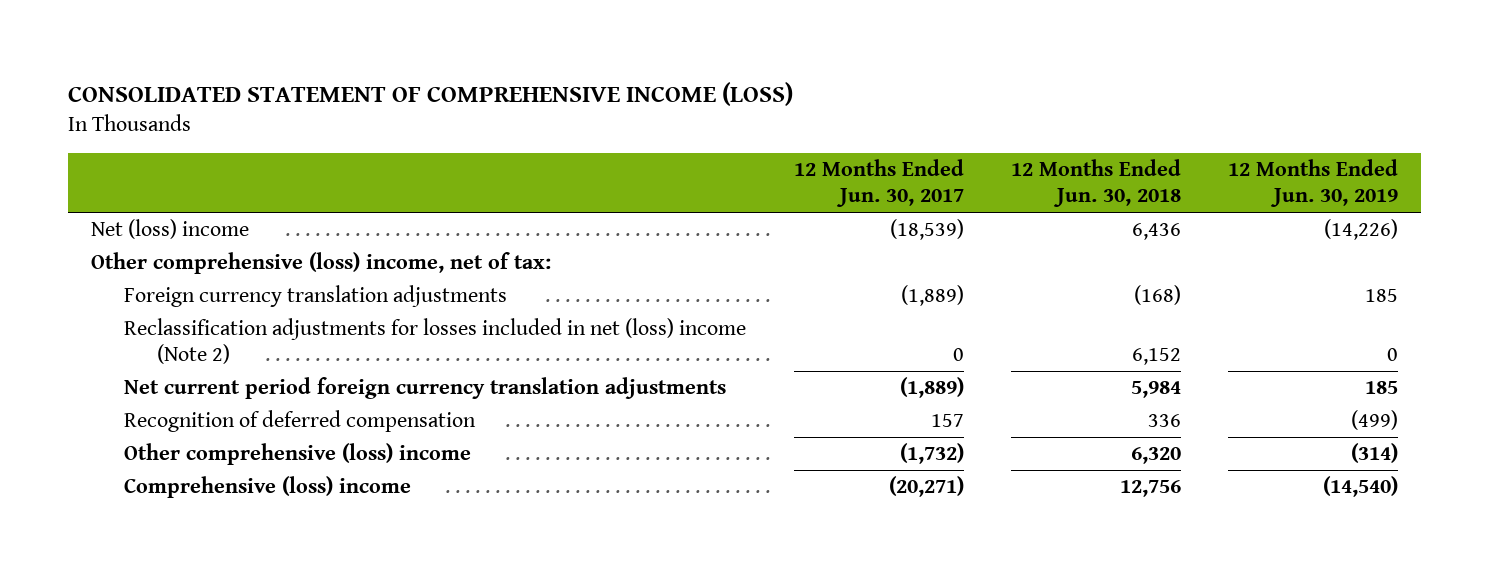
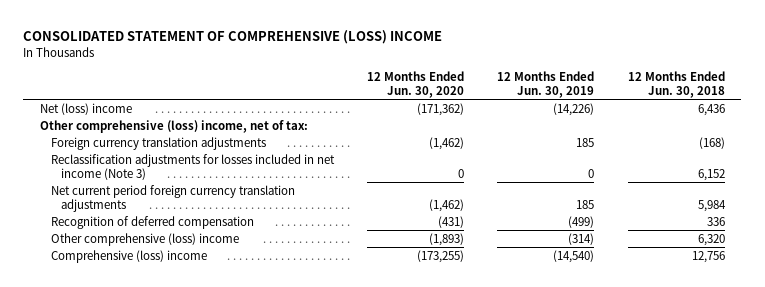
- CONSOLIDATED STATEMENT OF COMPREHENSIVE INCOME (LOSS)
+ CONSOLIDATED STATEMENT OF COMPREHENSIVE (LOSS) INCOME
- | 12 Months Ended Jun. 30, 2017 | 12 Months Ended Jun. 30, 2018 | 12 Months Ended Jun. 30, 2019
+ | 12 Months Ended Jun. 30, 2020 | 12 Months Ended Jun. 30, 2019 | 12 Months Ended Jun. 30, 2018
- Reclassification adjustments for losses included in net (loss) income (Note 2) | 0 | 6,152 | 0
+ Reclassification adjustments for losses included in net income (Note 3) | 0 | 0 | 6,152

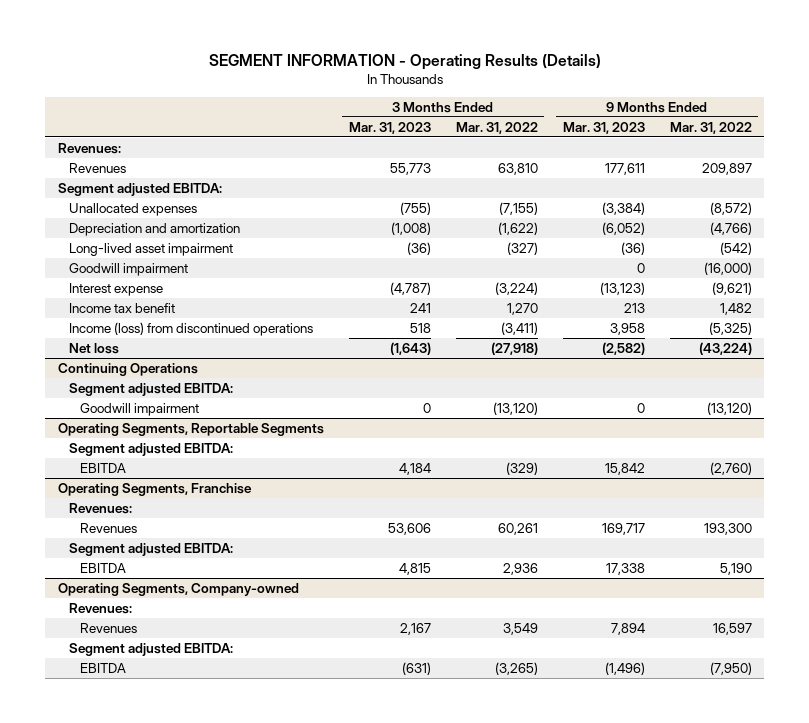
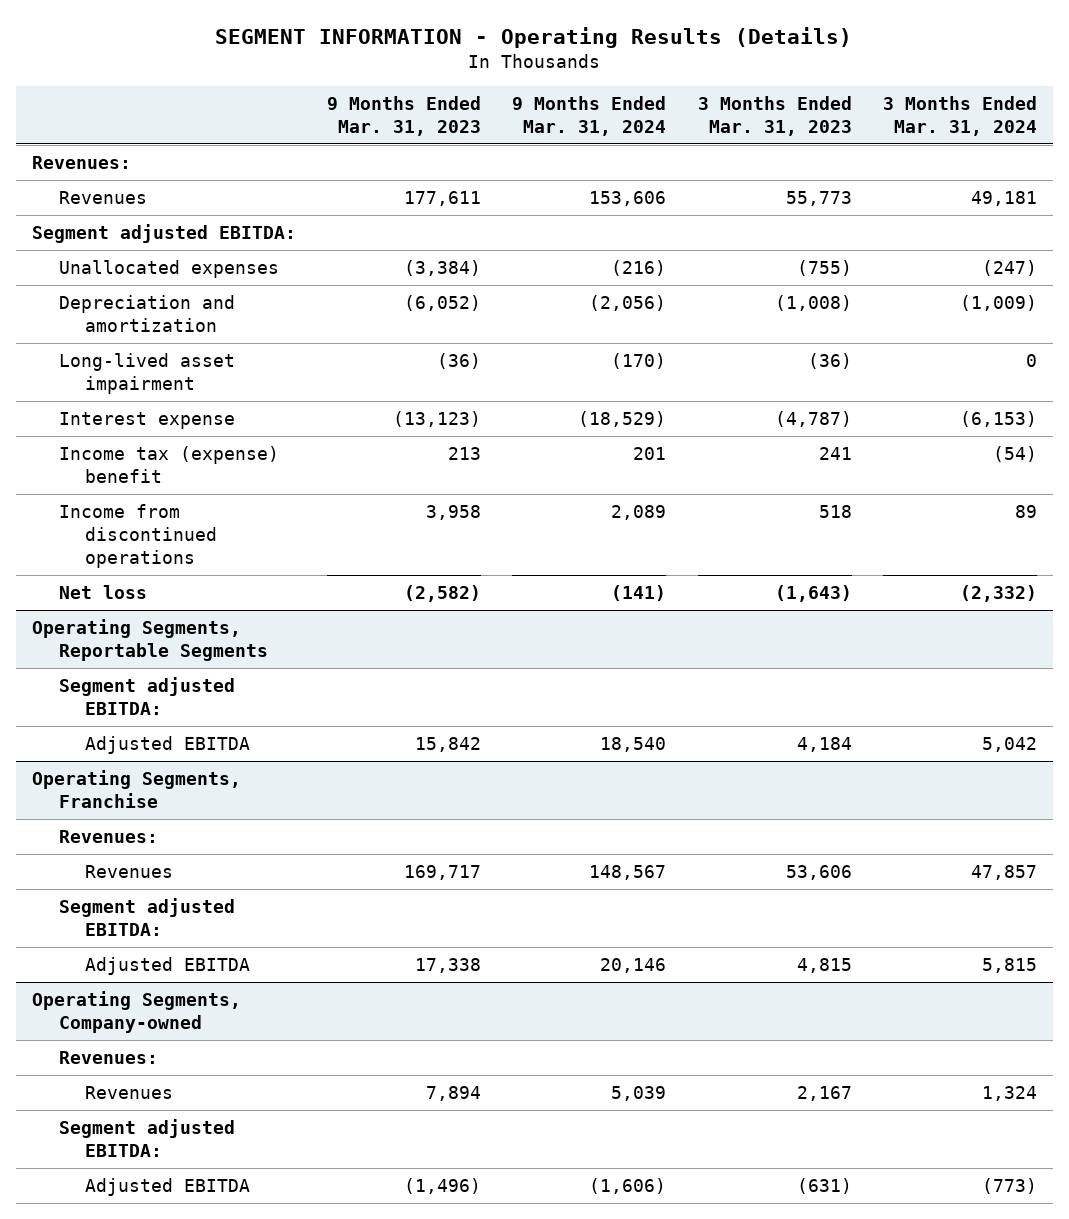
- | 3 Months Ended Mar. 31, 2023 | 3 Months Ended Mar. 31, 2022 | 9 Months Ended Mar. 31, 2023 | 9 Months Ended Mar. 31, 2022
+ | 9 Months Ended Mar. 31, 2023 | 9 Months Ended Mar. 31, 2024 | 3 Months Ended Mar. 31, 2023 | 3 Months Ended Mar. 31, 2024
- Goodwill impairment | | | 0 | (16,000)
- Income tax benefit | 241 | 1,270 | 213 | 1,482
- Income (loss) from discontinued operations | 518 | (3,411) | 3,958 | (5,325)
+ Income tax (expense) benefit | 213 | 201 | 241 | (54)
+ Income from discontinued operations | 3,958 | 2,089 | 518 | 89
- Continuing Operations
- Segment adjusted EBITDA:
- Goodwill impairment | 0 | (13,120) | 0 | (13,120)
@ Operating Segments, Reportable Segments
- EBITDA | 4,184 | (329) | 15,842 | (2,760)
+ Adjusted EBITDA | 15,842 | 18,540 | 4,184 | 5,042
@ Operating Segments, Franchise
- EBITDA | 4,815 | 2,936 | 17,338 | 5,190
+ Adjusted EBITDA | 17,338 | 20,146 | 4,815 | 5,815
@ Operating Segments, Company-owned
- EBITDA | (631) | (3,265) | (1,496) | (7,950)
+ Adjusted EBITDA | (1,496) | (1,606) | (631) | (773)

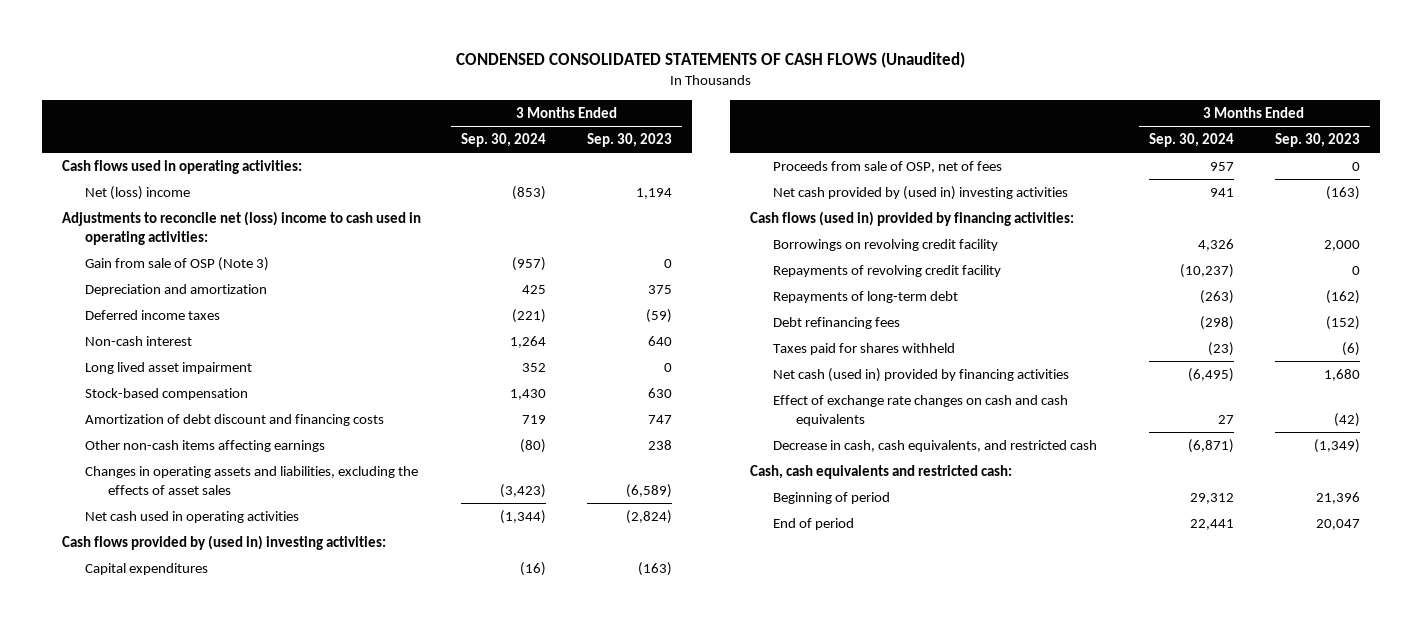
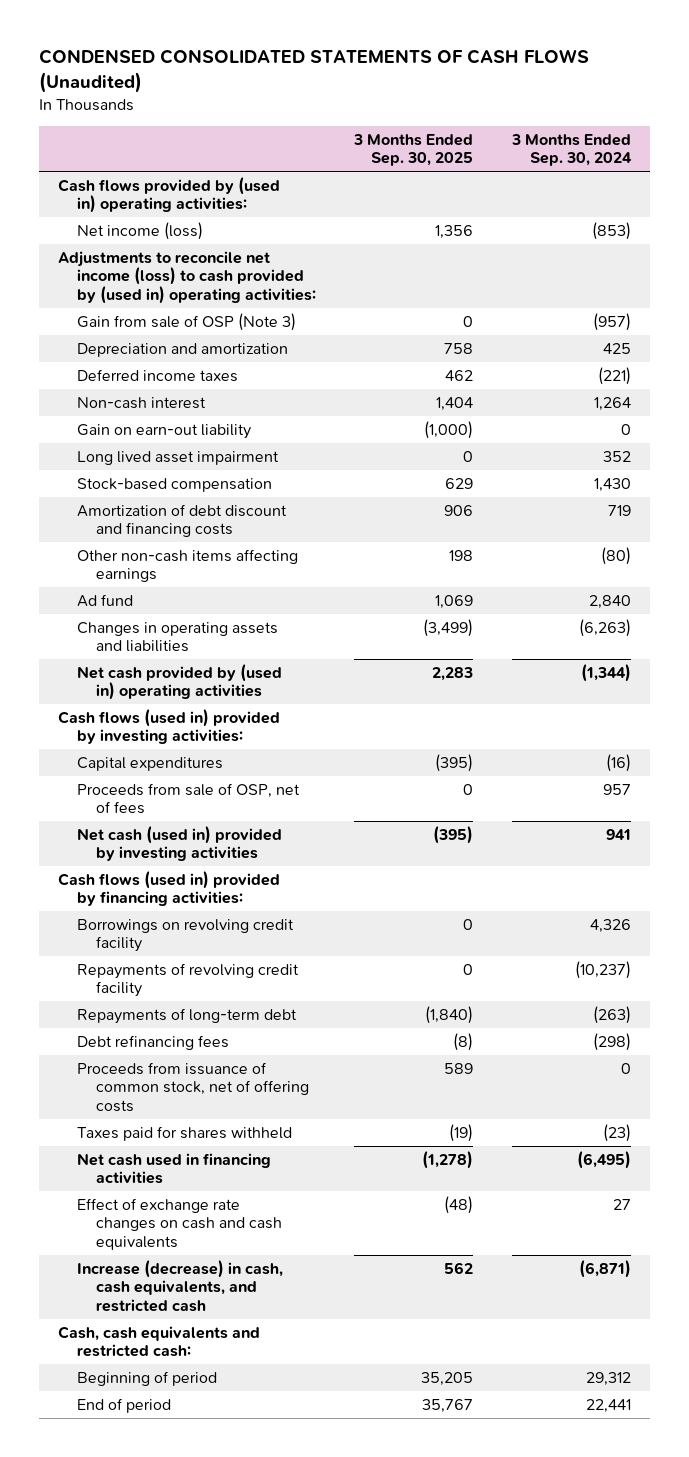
- | 3 Months Ended Sep. 30, 2024 | 3 Months Ended Sep. 30, 2023
+ | 3 Months Ended Sep. 30, 2025 | 3 Months Ended Sep. 30, 2024
- Cash flows used in operating activities:
- Net (loss) income | (853) | 1,194
- Adjustments to reconcile net (loss) income to cash used in operating activities:
+ Cash flows provided by (used in) operating activities:
+ Net income (loss) | 1,356 | (853)
+ Adjustments to reconcile net income (loss) to cash provided by (used in) operating activities:
+ Gain on earn-out liability | (1,000) | 0
- Changes in operating assets and liabilities, excluding the effects of asset sales | (3,423) | (6,589)
- Net cash used in operating activities | (1,344) | (2,824)
- Cash flows provided by (used in) investing activities:
+ Ad fund | 1,069 | 2,840
+ Changes in operating assets and liabilities | (3,499) | (6,263)
+ Net cash provided by (used in) operating activities | 2,283 | (1,344)
+ Cash flows (used in) provided by investing activities:
- Net cash provided by (used in) investing activities | 941 | (163)
+ Net cash (used in) provided by investing activities | (395) | 941
+ Proceeds from issuance of common stock, net of offering costs | 589 | 0
- Net cash (used in) provided by financing activities | (6,495) | 1,680
+ Net cash used in financing activities | (1,278) | (6,495)
- Decrease in cash, cash equivalents, and restricted cash | (6,871) | (1,349)
+ Increase (decrease) in cash, cash equivalents, and restricted cash | 562 | (6,871)

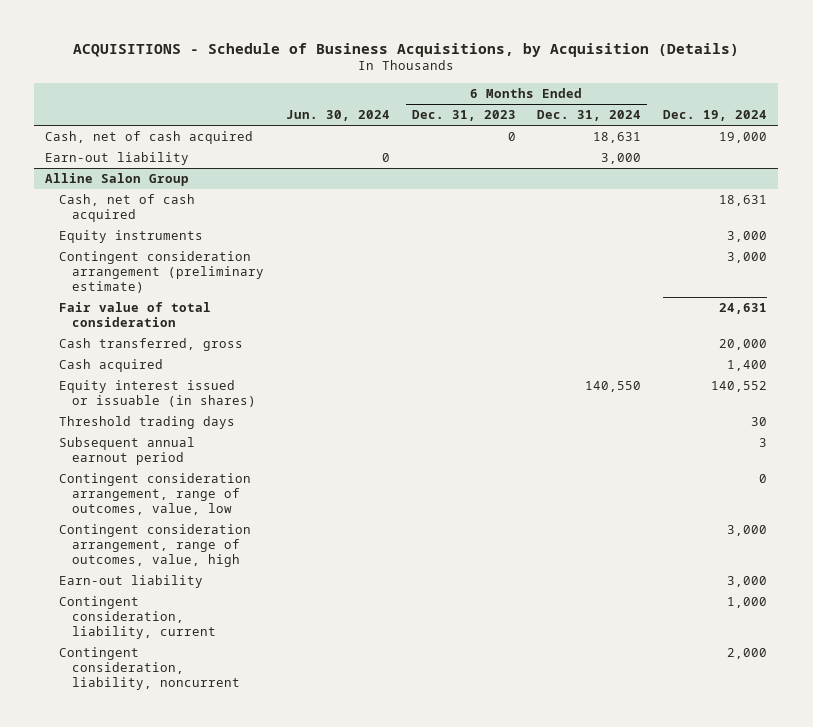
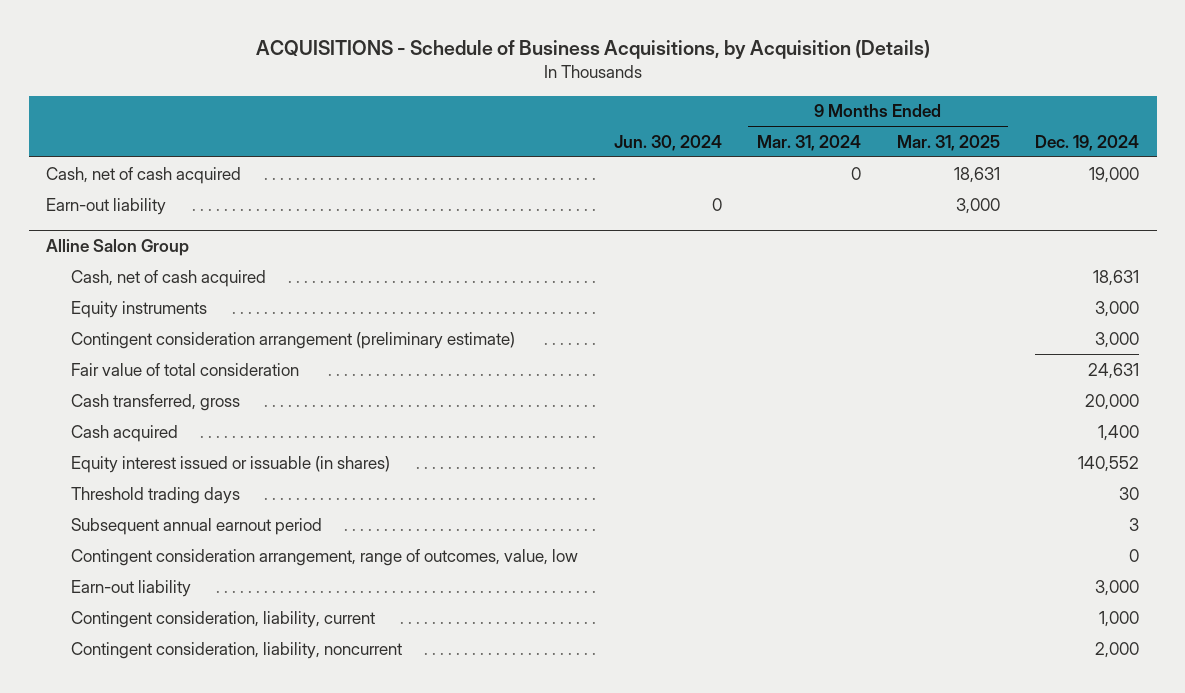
- | Jun. 30, 2024 | 6 Months Ended Dec. 31, 2023 | 6 Months Ended Dec. 31, 2024 | Dec. 19, 2024
+ | Jun. 30, 2024 | 9 Months Ended Mar. 31, 2024 | 9 Months Ended Mar. 31, 2025 | Dec. 19, 2024
@ Alline Salon Group
- Contingent consideration arrangement, range of outcomes, value, high | | | | 3,000

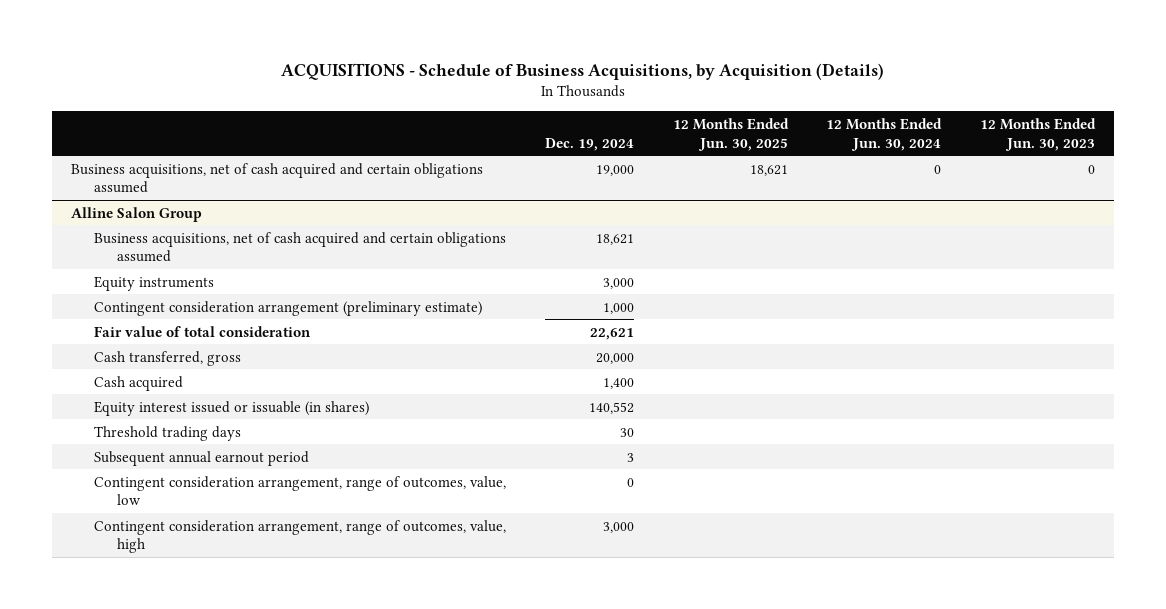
- | Jun. 30, 2024 | 9 Months Ended Mar. 31, 2024 | 9 Months Ended Mar. 31, 2025 | Dec. 19, 2024
+ | Dec. 19, 2024 | 12 Months Ended Jun. 30, 2025 | 12 Months Ended Jun. 30, 2024 | 12 Months Ended Jun. 30, 2023
- Cash, net of cash acquired | | 0 | 18,631 | 19,000
- Earn-out liability | 0 | | 3,000 |
+ Business acquisitions, net of cash acquired and certain obligations assumed | 19,000 | 18,621 | 0 | 0
@ Alline Salon Group
- Cash, net of cash acquired | | | | 18,631
+ Business acquisitions, net of cash acquired and certain obligations assumed | 18,621 | | |
- Contingent consideration arrangement (preliminary estimate) | | | | 3,000
- Fair value of total consideration | | | | 24,631
+ Contingent consideration arrangement (preliminary estimate) | 1,000 | | |
+ Fair value of total consideration | 22,621 | | |
- Earn-out liability | | | | 3,000
- Contingent consideration, liability, current | | | | 1,000
- Contingent consideration, liability, noncurrent | | | | 2,000
+ Contingent consideration arrangement, range of outcomes, value, high | 3,000 | | |

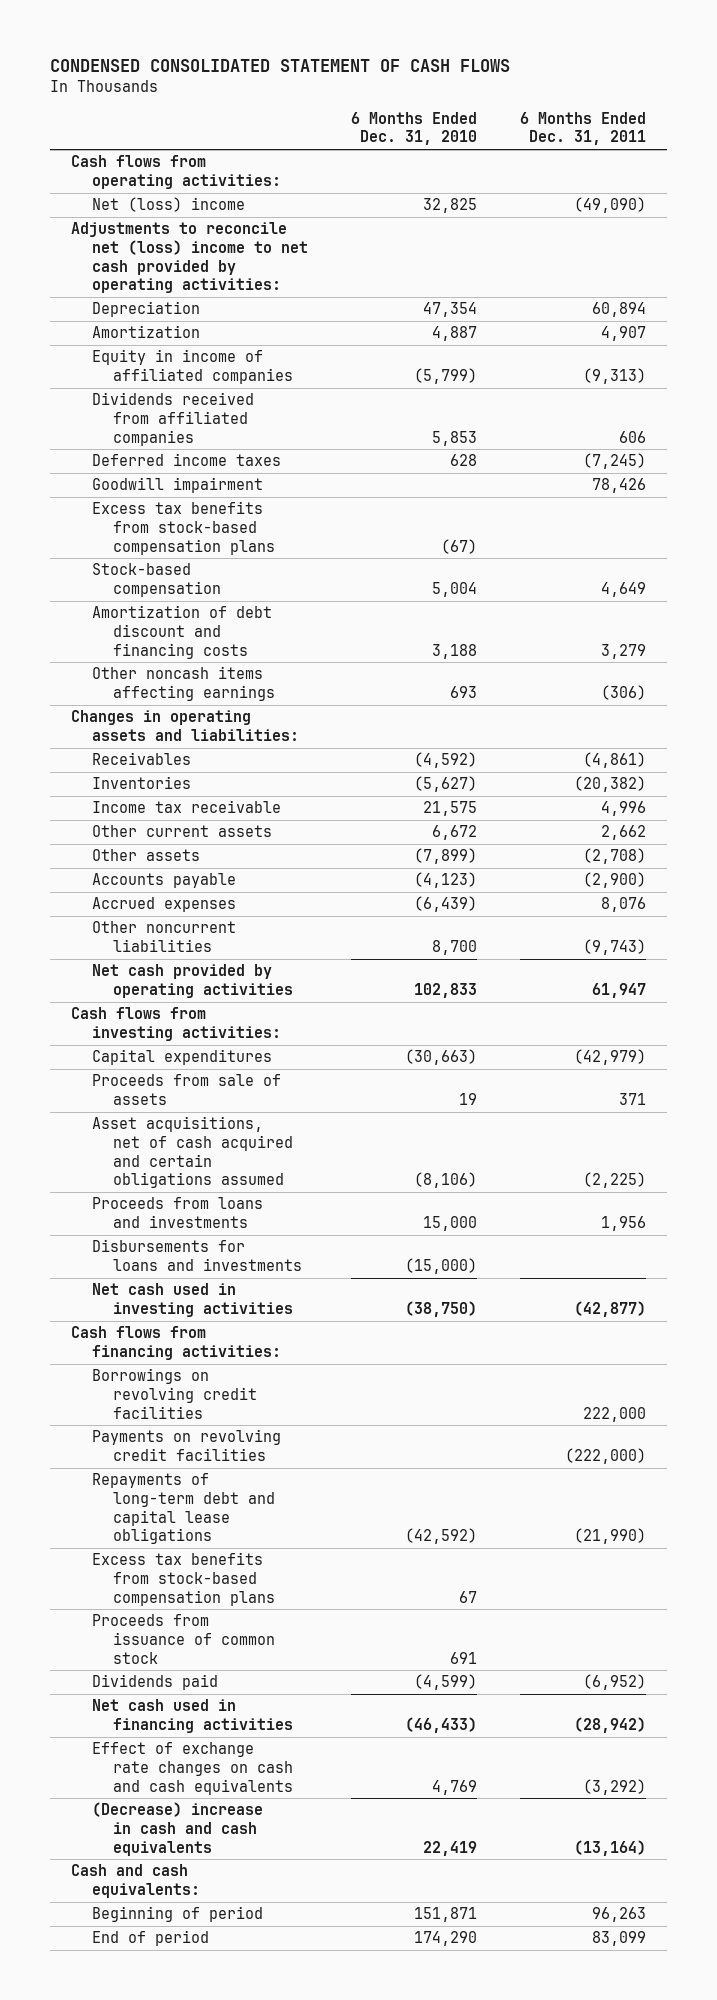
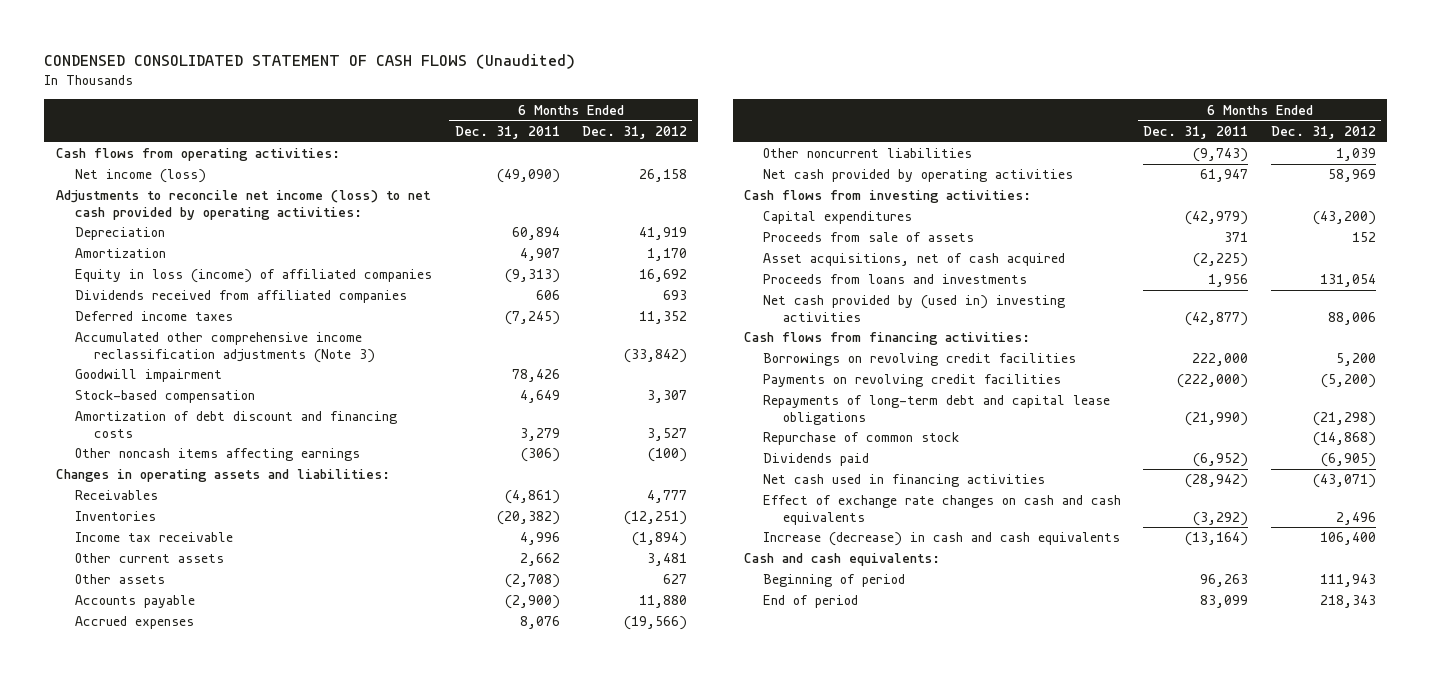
- CONDENSED CONSOLIDATED STATEMENT OF CASH FLOWS
+ CONDENSED CONSOLIDATED STATEMENT OF CASH FLOWS (Unaudited)
- | 6 Months Ended Dec. 31, 2010 | 6 Months Ended Dec. 31, 2011
+ | 6 Months Ended Dec. 31, 2011 | 6 Months Ended Dec. 31, 2012
- Net (loss) income | 32,825 | (49,090)
- Adjustments to reconcile net (loss) income to net cash provided by operating activities:
+ Net income (loss) | (49,090) | 26,158
+ Adjustments to reconcile net income (loss) to net cash provided by operating activities:
- Equity in income of affiliated companies | (5,799) | (9,313)
+ Equity in loss (income) of affiliated companies | (9,313) | 16,692
+ Accumulated other comprehensive income reclassification adjustments (Note 3) | | (33,842)
- Excess tax benefits from stock-based compensation plans | (67) |
- Asset acquisitions, net of cash acquired and certain obligations assumed | (8,106) | (2,225)
+ Asset acquisitions, net of cash acquired | (2,225) |
- Disbursements for loans and investments | (15,000) |
- Net cash used in investing activities | (38,750) | (42,877)
+ Net cash provided by (used in) investing activities | (42,877) | 88,006
- Excess tax benefits from stock-based compensation plans | 67 |
- Proceeds from issuance of common stock | 691 |
+ Repurchase of common stock | | (14,868)
- (Decrease) increase in cash and cash equivalents | 22,419 | (13,164)
+ Increase (decrease) in cash and cash equivalents | (13,164) | 106,400

